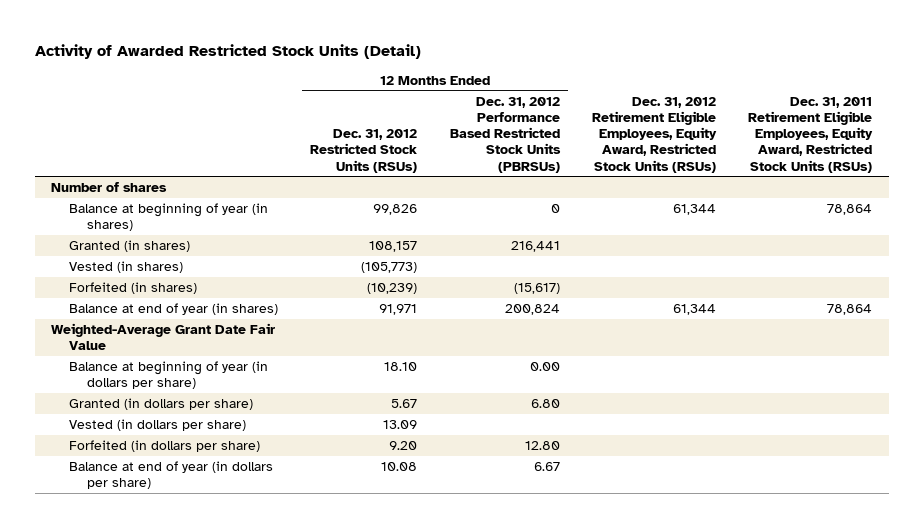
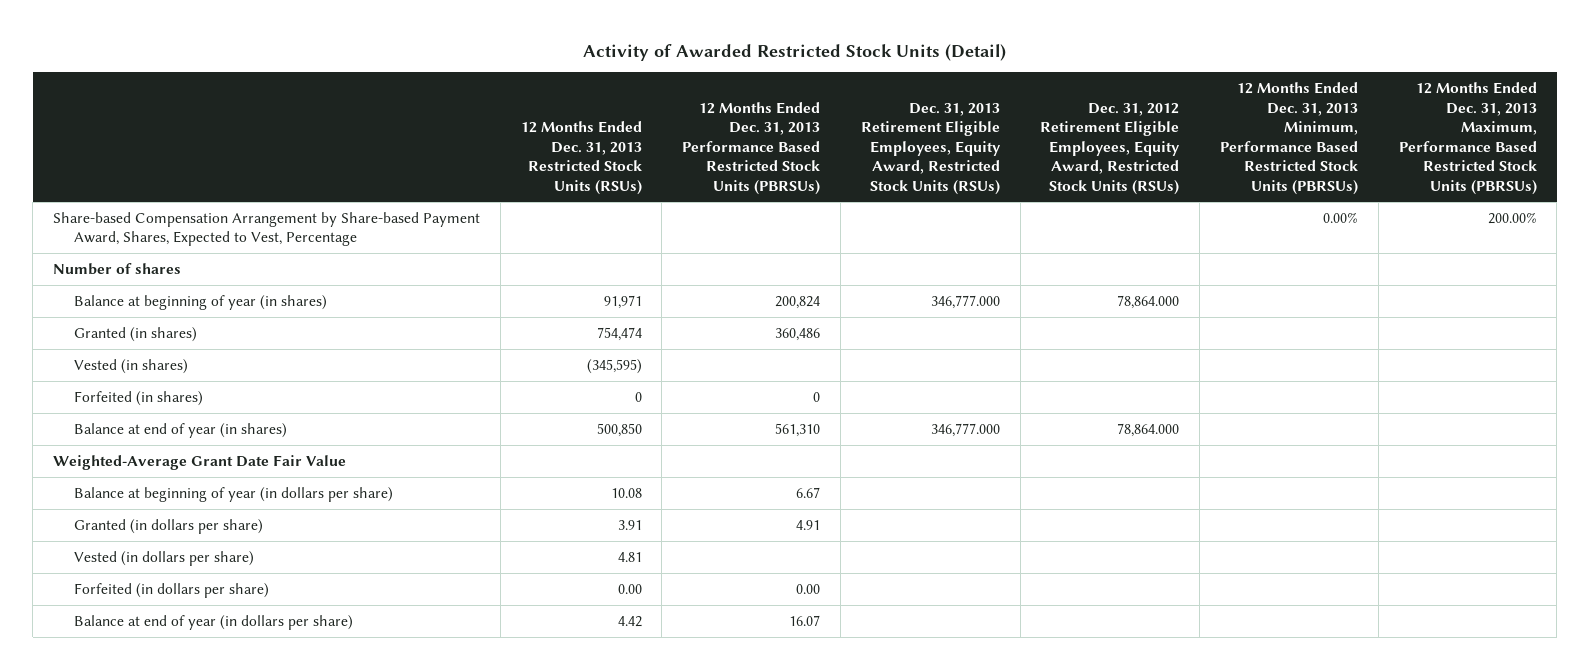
- | 12 Months Ended Dec. 31, 2012 Restricted Stock Units (RSUs) | 12 Months Ended Dec. 31, 2012 Performance Based Restricted Stock Units (PBRSUs) | Dec. 31, 2012 Retirement Eligible Employees, Equity Award, Restricted Stock Units (RSUs) | Dec. 31, 2011 Retirement Eligible Employees, Equity Award, Restricted Stock Units (RSUs)
+ | 12 Months Ended Dec. 31, 2013 Restricted Stock Units (RSUs) | 12 Months Ended Dec. 31, 2013 Performance Based Restricted Stock Units (PBRSUs) | Dec. 31, 2013 Retirement Eligible Employees, Equity Award, Restricted Stock Units (RSUs) | Dec. 31, 2012 Retirement Eligible Employees, Equity Award, Restricted Stock Units (RSUs) | 12 Months Ended Dec. 31, 2013 Minimum, Performance Based Restricted Stock Units (PBRSUs) | 12 Months Ended Dec. 31, 2013 Maximum, Performance Based Restricted Stock Units (PBRSUs)
+ Share-based Compensation Arrangement by Share-based Payment Award, Shares, Expected to Vest, Percentage | | | | | 0.00% | 200.00%
- Balance at beginning of year (in shares) | 99,826 | 0 | 61,344 | 78,864
+ Balance at beginning of year (in shares) | 91,971 | 200,824 | 346,777.000 | 78,864.000 | |
- Balance at end of year (in shares) | 91,971 | 200,824 | 61,344 | 78,864
+ Balance at end of year (in shares) | 500,850 | 561,310 | 346,777.000 | 78,864.000 | |

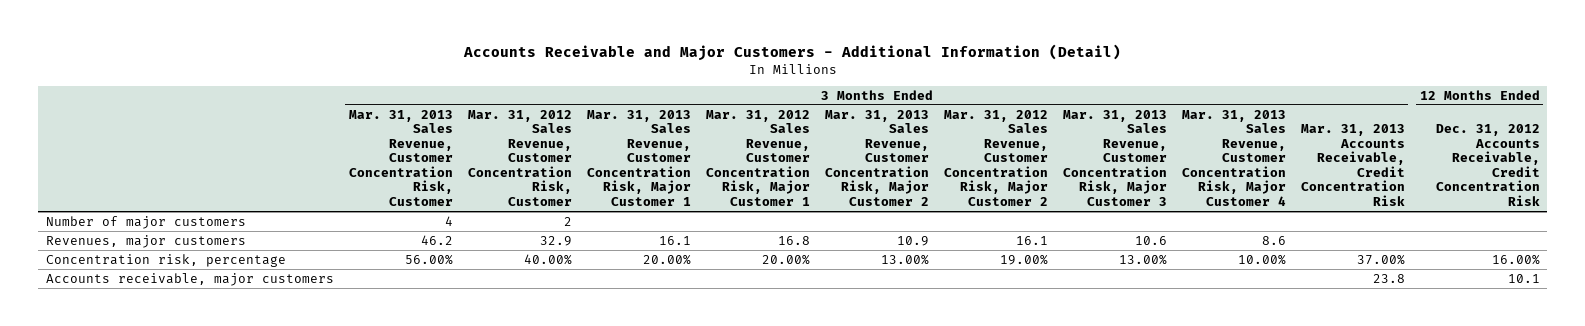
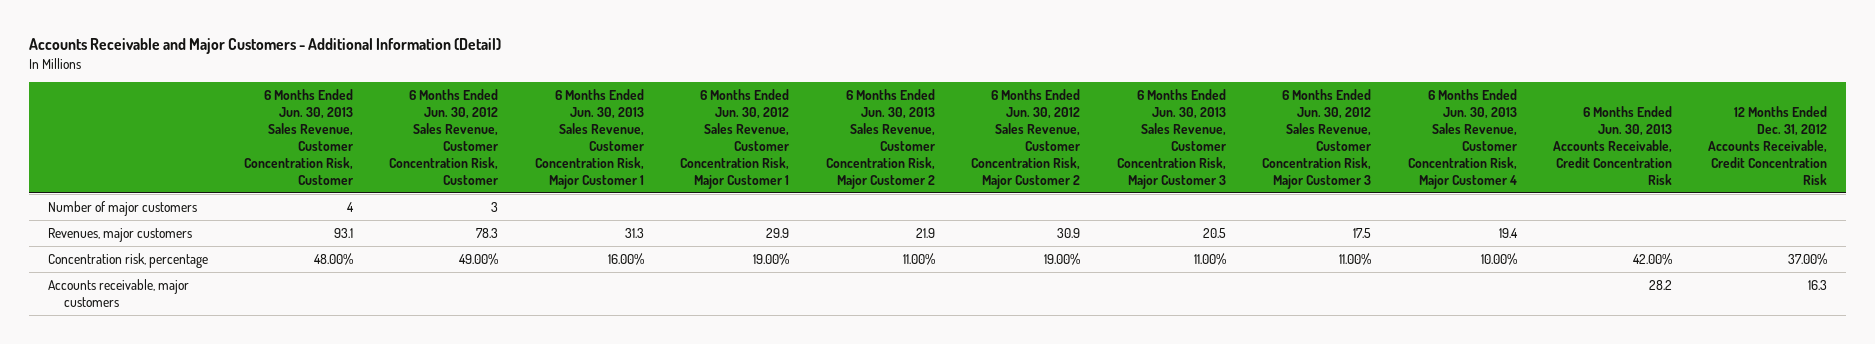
- | 3 Months Ended Mar. 31, 2013 Sales Revenue, Customer Concentration Risk, Customer | 3 Months Ended Mar. 31, 2012 Sales Revenue, Customer Concentration Risk, Customer | 3 Months Ended Mar. 31, 2013 Sales Revenue, Customer Concentration Risk, Major Customer 1 | 3 Months Ended Mar. 31, 2012 Sales Revenue, Customer Concentration Risk, Major Customer 1 | 3 Months Ended Mar. 31, 2013 Sales Revenue, Customer Concentration Risk, Major Customer 2 | 3 Months Ended Mar. 31, 2012 Sales Revenue, Customer Concentration Risk, Major Customer 2 | 3 Months Ended Mar. 31, 2013 Sales Revenue, Customer Concentration Risk, Major Customer 3 | 3 Months Ended Mar. 31, 2013 Sales Revenue, Customer Concentration Risk, Major Customer 4 | 3 Months Ended Mar. 31, 2013 Accounts Receivable, Credit Concentration Risk | 12 Months Ended Dec. 31, 2012 Accounts Receivable, Credit Concentration Risk
+ | 6 Months Ended Jun. 30, 2013 Sales Revenue, Customer Concentration Risk, Customer | 6 Months Ended Jun. 30, 2012 Sales Revenue, Customer Concentration Risk, Customer | 6 Months Ended Jun. 30, 2013 Sales Revenue, Customer Concentration Risk, Major Customer 1 | 6 Months Ended Jun. 30, 2012 Sales Revenue, Customer Concentration Risk, Major Customer 1 | 6 Months Ended Jun. 30, 2013 Sales Revenue, Customer Concentration Risk, Major Customer 2 | 6 Months Ended Jun. 30, 2012 Sales Revenue, Customer Concentration Risk, Major Customer 2 | 6 Months Ended Jun. 30, 2013 Sales Revenue, Customer Concentration Risk, Major Customer 3 | 6 Months Ended Jun. 30, 2012 Sales Revenue, Customer Concentration Risk, Major Customer 3 | 6 Months Ended Jun. 30, 2013 Sales Revenue, Customer Concentration Risk, Major Customer 4 | 6 Months Ended Jun. 30, 2013 Accounts Receivable, Credit Concentration Risk | 12 Months Ended Dec. 31, 2012 Accounts Receivable, Credit Concentration Risk
- Concentration risk, percentage | 56.00% | 40.00% | 20.00% | 20.00% | 13.00% | 19.00% | 13.00% | 10.00% | 37.00% | 16.00%
- Accounts receivable, major customers | | | | | | | | | 23.8 | 10.1
+ Concentration risk, percentage | 48.00% | 49.00% | 16.00% | 19.00% | 11.00% | 19.00% | 11.00% | 11.00% | 10.00% | 42.00% | 37.00%
+ Accounts receivable, major customers | | | | | | | | | | 28.2 | 16.3

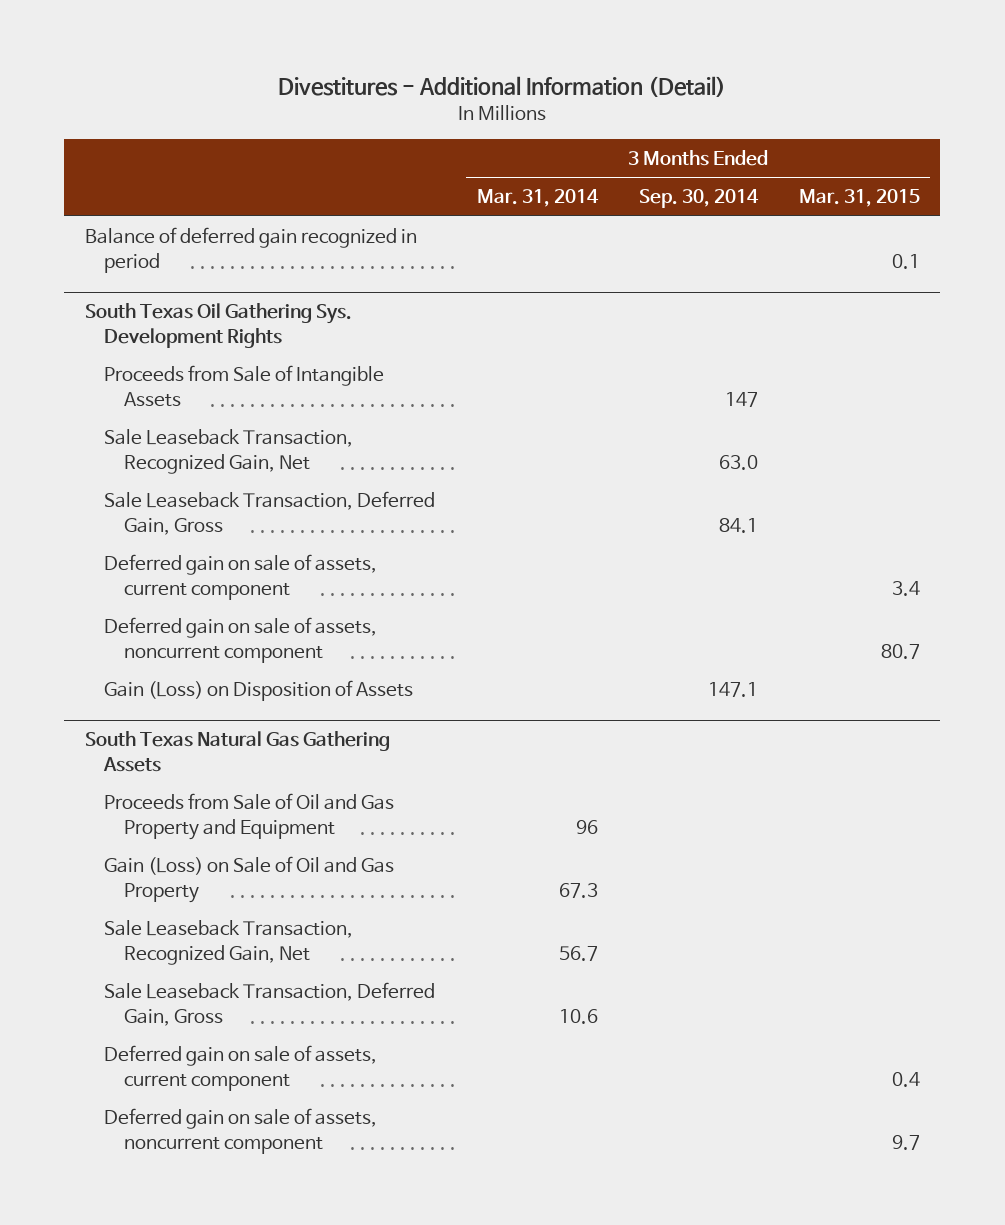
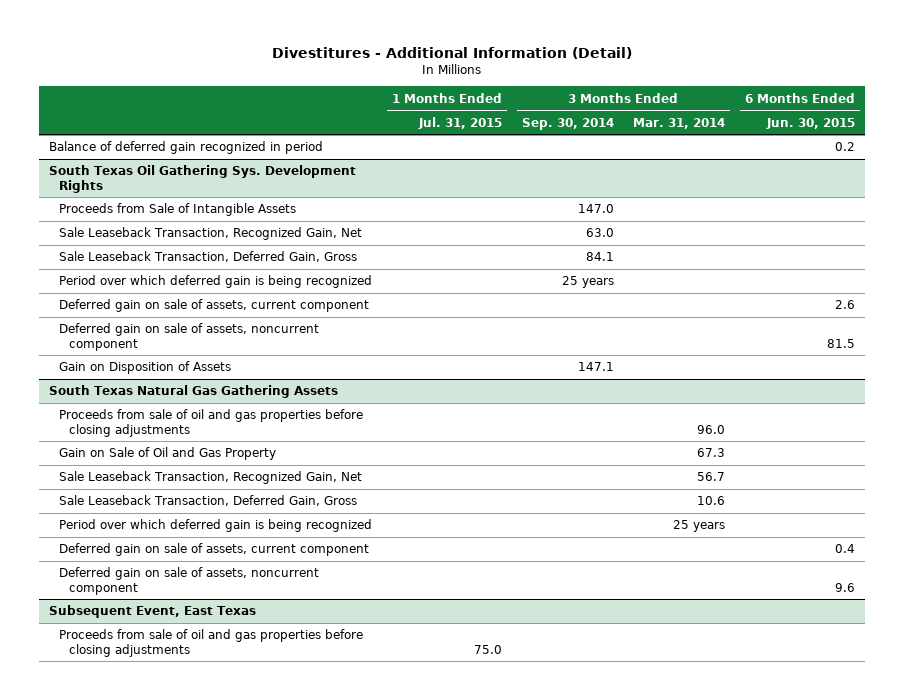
- | 3 Months Ended Mar. 31, 2014 | 3 Months Ended Sep. 30, 2014 | 3 Months Ended Mar. 31, 2015
+ | 1 Months Ended Jul. 31, 2015 | 3 Months Ended Sep. 30, 2014 | 3 Months Ended Mar. 31, 2014 | 6 Months Ended Jun. 30, 2015
@ South Texas Oil Gathering Sys. Development Rights
- Proceeds from Sale of Intangible Assets | | 147 |
+ Proceeds from Sale of Intangible Assets | | 147.0 | |
+ Period over which deferred gain is being recognized | | 25 years | |
- Gain (Loss) on Disposition of Assets | | 147.1 |
+ Gain on Disposition of Assets | | 147.1 | |
@ South Texas Natural Gas Gathering Assets
- Proceeds from Sale of Oil and Gas Property and Equipment | 96 | |
- Gain (Loss) on Sale of Oil and Gas Property | 67.3 | |
+ Proceeds from sale of oil and gas properties before closing adjustments | | | 96.0 |
+ Gain on Sale of Oil and Gas Property | | | 67.3 |
+ Period over which deferred gain is being recognized | | | 25 years |
+ Subsequent Event, East Texas
+ Proceeds from sale of oil and gas properties before closing adjustments | 75.0 | | |

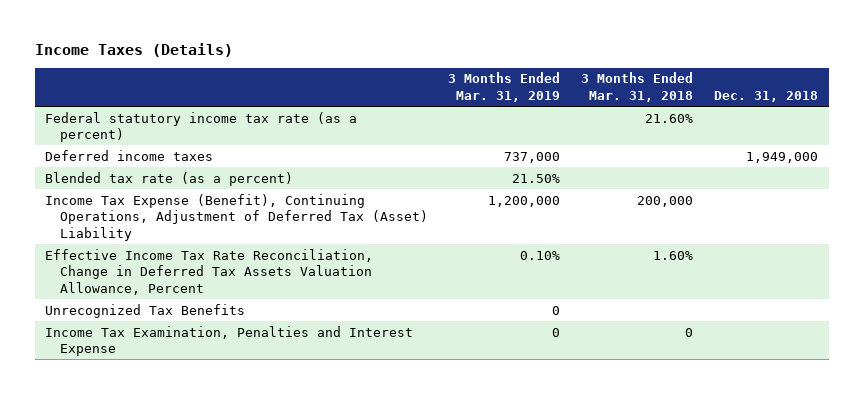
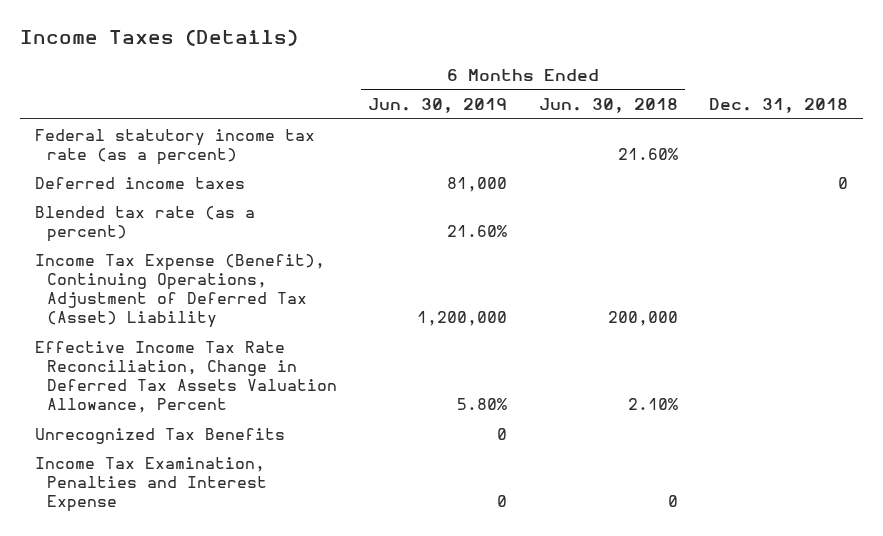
- | 3 Months Ended Mar. 31, 2019 | 3 Months Ended Mar. 31, 2018 | Dec. 31, 2018
+ | 6 Months Ended Jun. 30, 2019 | 6 Months Ended Jun. 30, 2018 | Dec. 31, 2018
- Deferred income taxes | 737,000 | | 1,949,000
+ Deferred income taxes | 81,000 | | 0

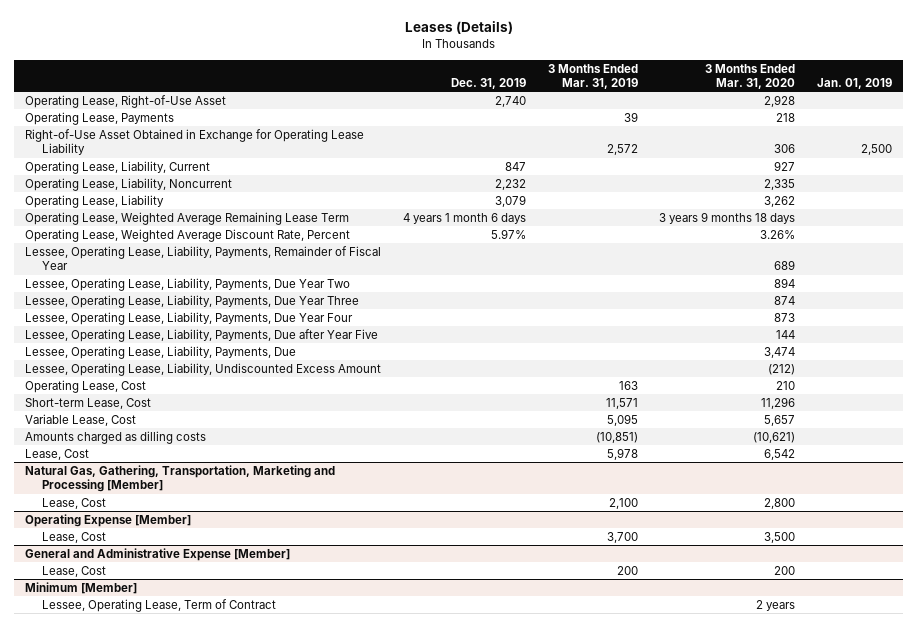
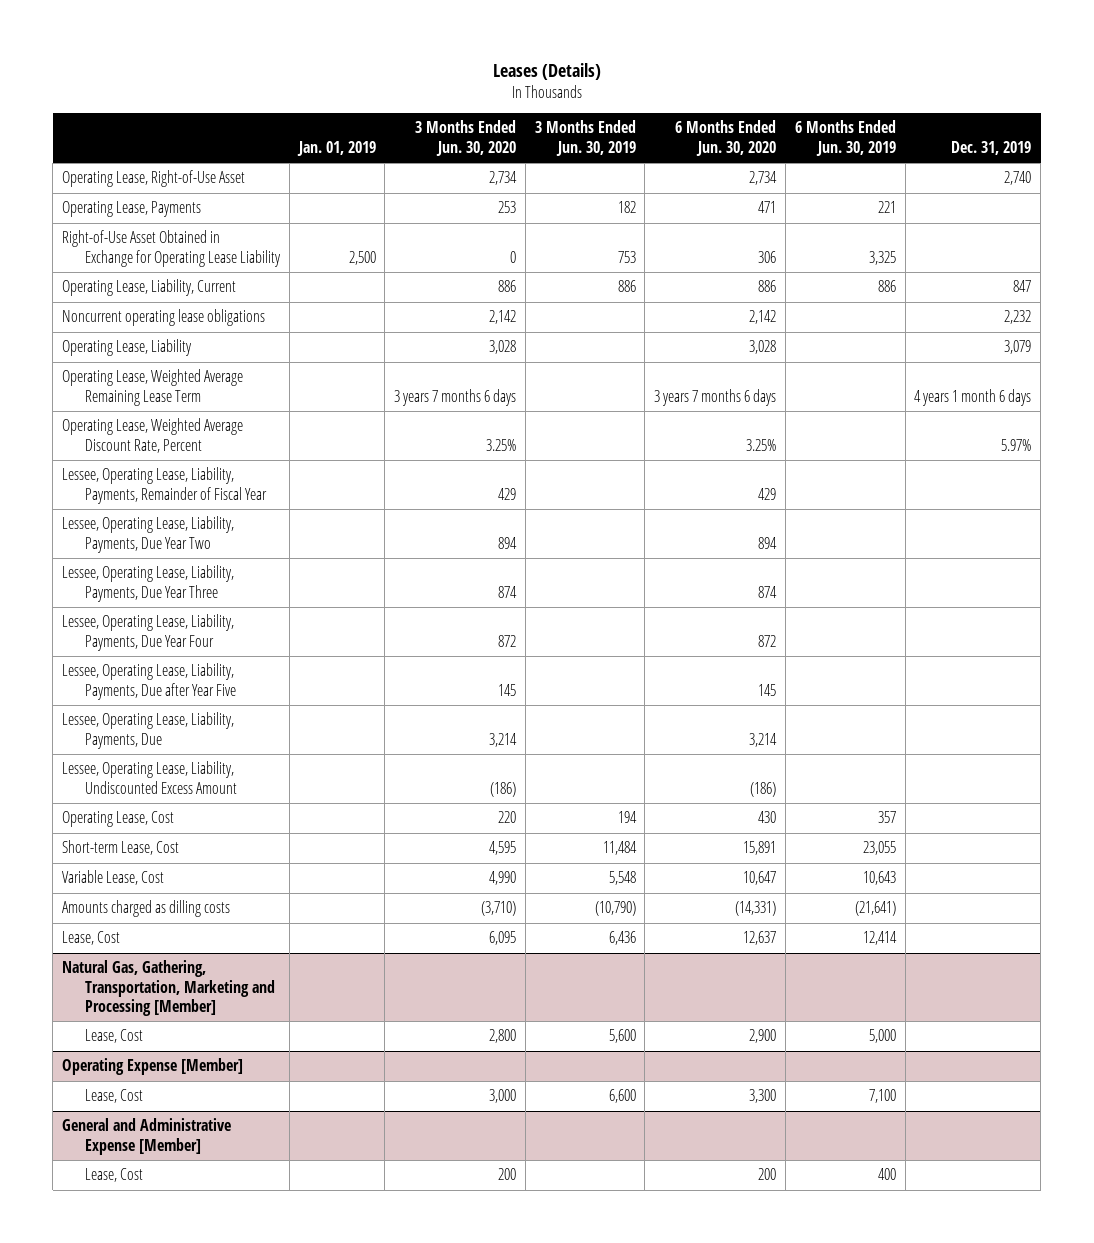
- | Dec. 31, 2019 | 3 Months Ended Mar. 31, 2019 | 3 Months Ended Mar. 31, 2020 | Jan. 01, 2019
+ | Jan. 01, 2019 | 3 Months Ended Jun. 30, 2020 | 3 Months Ended Jun. 30, 2019 | 6 Months Ended Jun. 30, 2020 | 6 Months Ended Jun. 30, 2019 | Dec. 31, 2019
- Operating Lease, Liability, Noncurrent | 2,232 | | 2,335 |
+ Noncurrent operating lease obligations | | 2,142 | | 2,142 | | 2,232
- Minimum [Member]
- Lessee, Operating Lease, Term of Contract | | | 2 years |

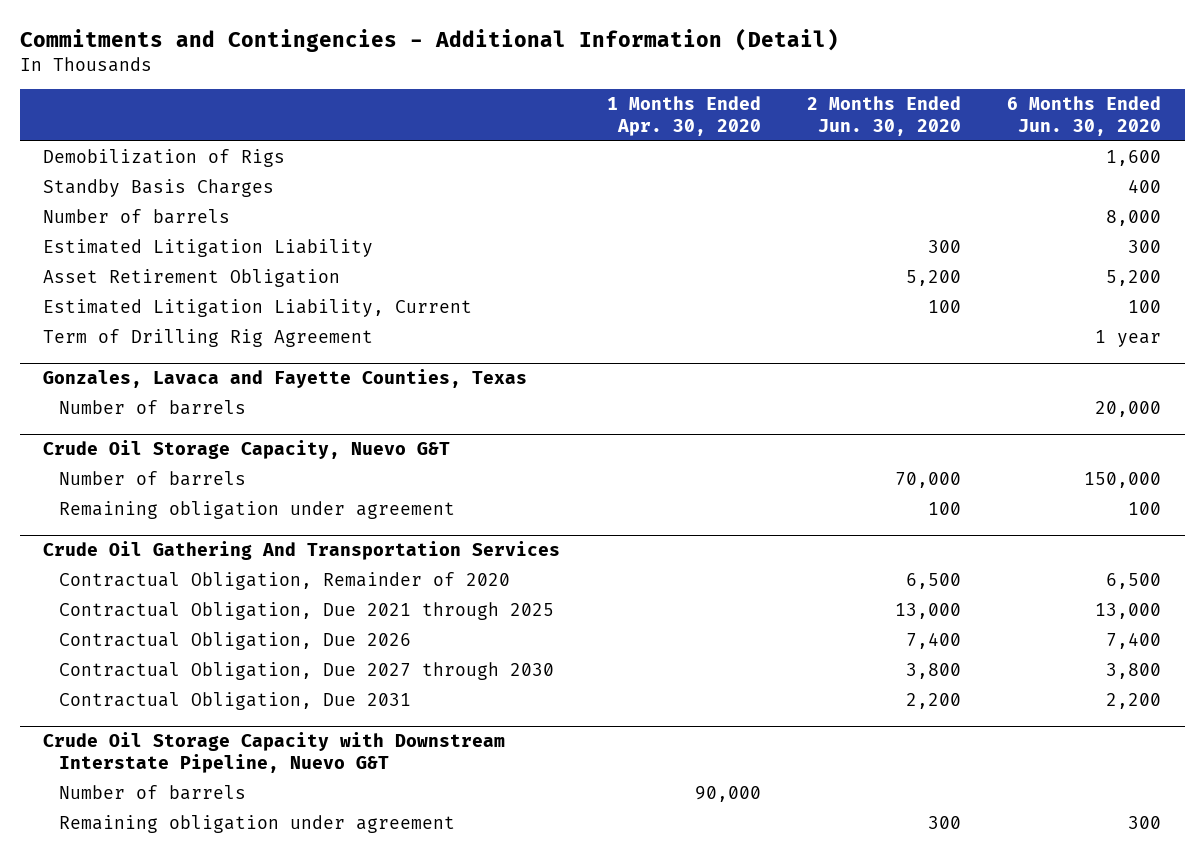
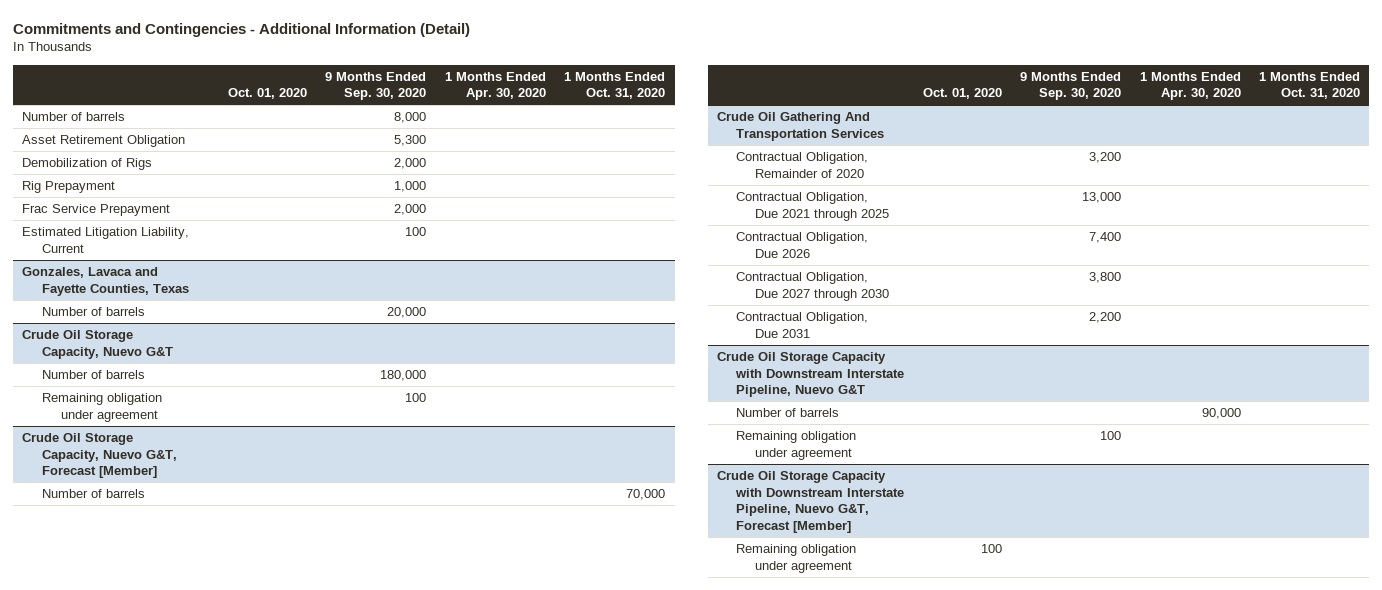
- | 1 Months Ended Apr. 30, 2020 | 2 Months Ended Jun. 30, 2020 | 6 Months Ended Jun. 30, 2020
+ | Oct. 01, 2020 | 9 Months Ended Sep. 30, 2020 | 1 Months Ended Apr. 30, 2020 | 1 Months Ended Oct. 31, 2020
- Standby Basis Charges | | | 400
- Estimated Litigation Liability | | 300 | 300
moved down: Demobilization of Rigs | | 2,000 | |
+ Rig Prepayment | | 1,000 | |
+ Frac Service Prepayment | | 2,000 | |
- Term of Drilling Rig Agreement | | | 1 year
+ Crude Oil Storage Capacity, Nuevo G&T, Forecast [Member]
+ Number of barrels | | | | 70,000
+ Crude Oil Storage Capacity with Downstream Interstate Pipeline, Nuevo G&T, Forecast [Member]
+ Remaining obligation under agreement | 100 | | |

